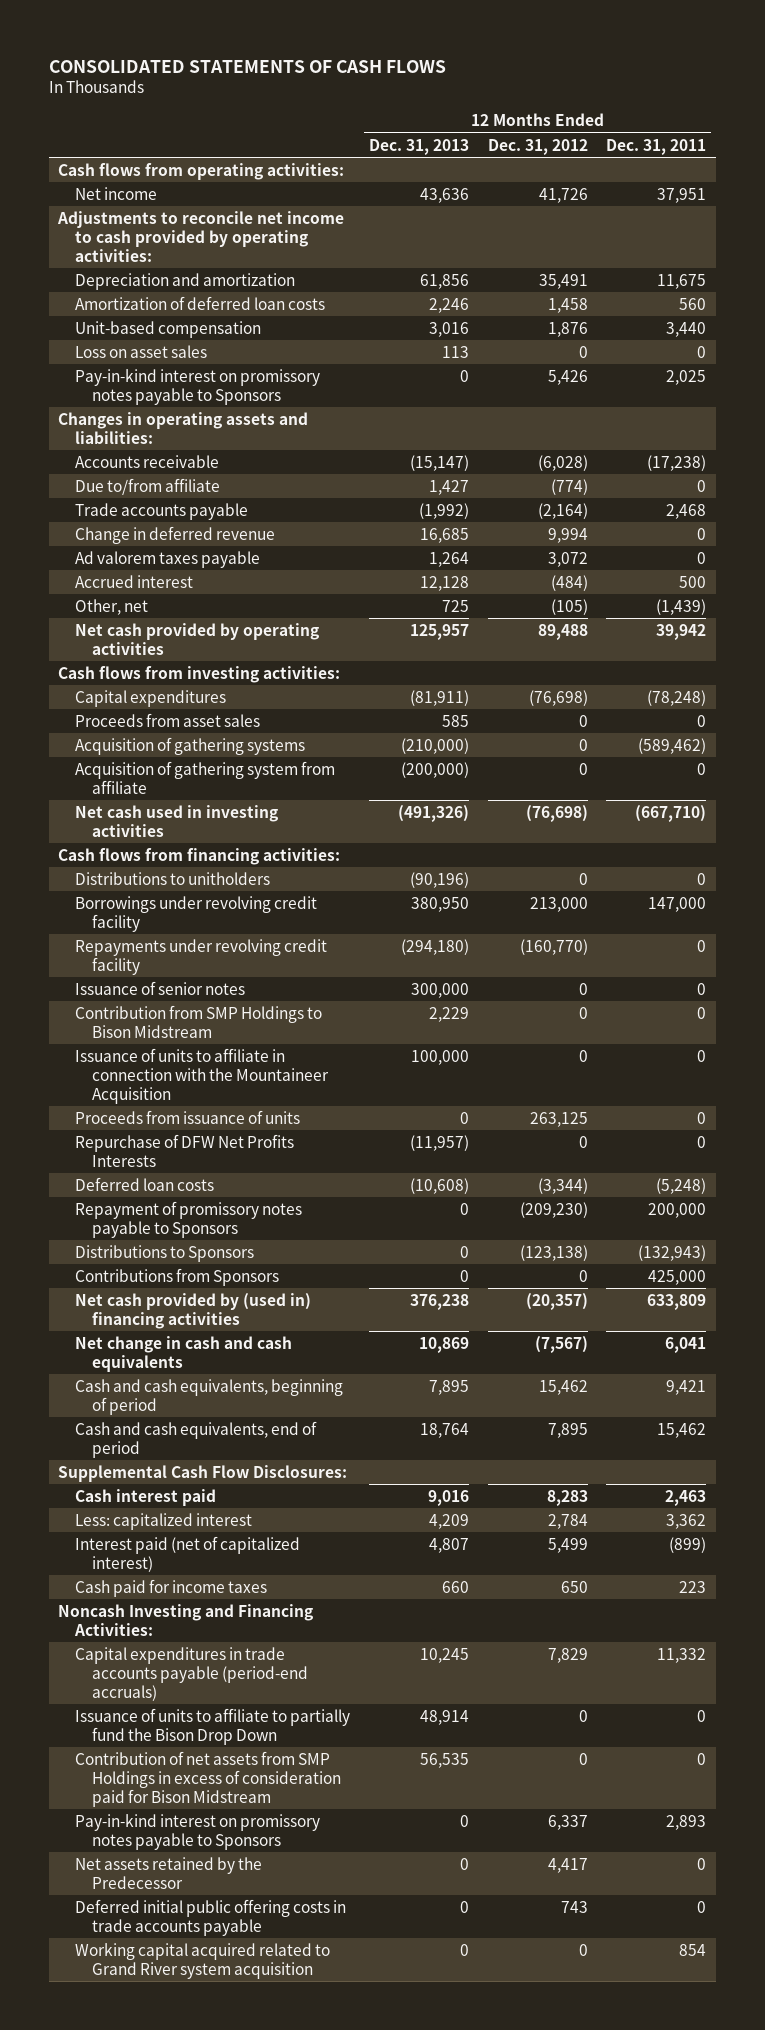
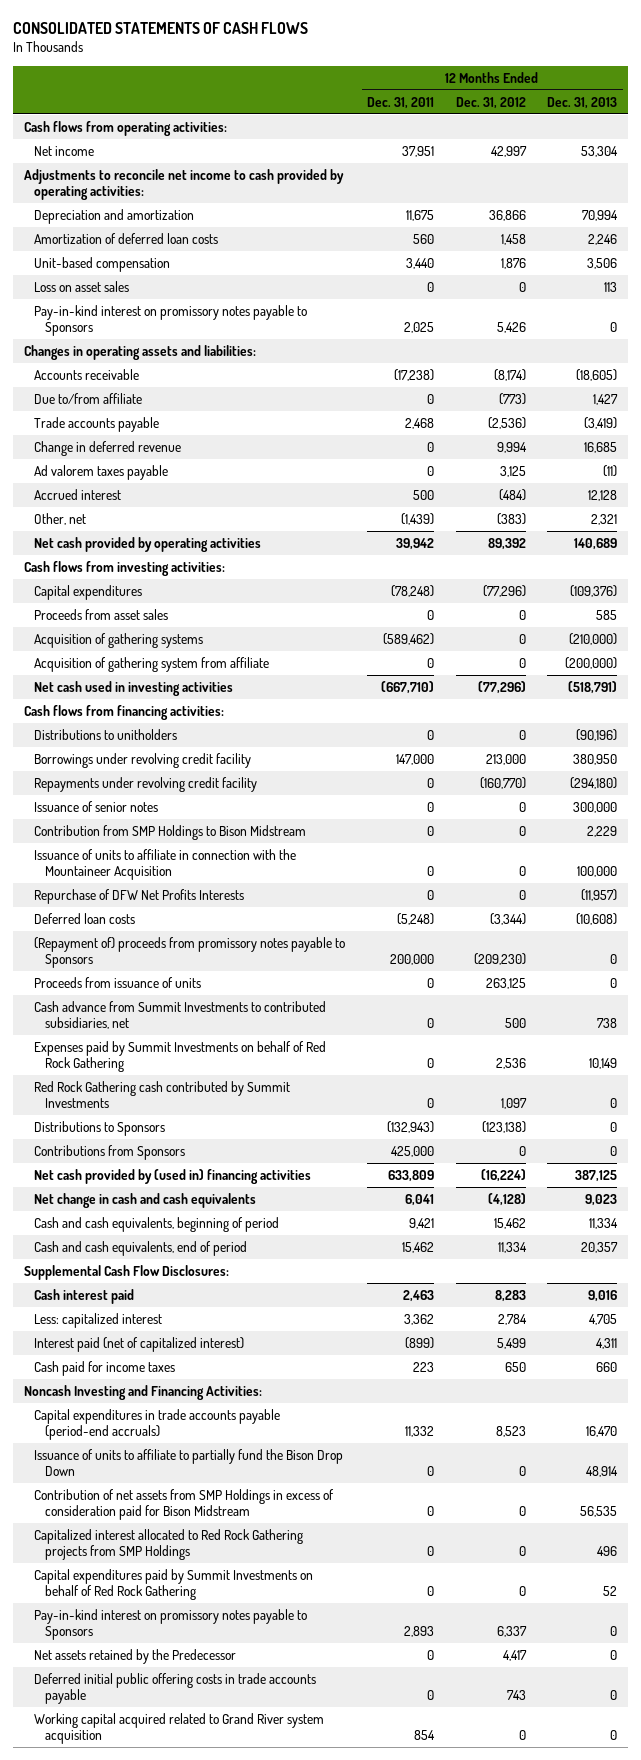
- | 12 Months Ended Dec. 31, 2013 | 12 Months Ended Dec. 31, 2012 | 12 Months Ended Dec. 31, 2011
+ | 12 Months Ended Dec. 31, 2011 | 12 Months Ended Dec. 31, 2012 | 12 Months Ended Dec. 31, 2013
- Net income | 43,636 | 41,726 | 37,951
+ Net income | 37,951 | 42,997 | 53,304
- Depreciation and amortization | 61,856 | 35,491 | 11,675
+ Depreciation and amortization | 11,675 | 36,866 | 70,994
- Unit-based compensation | 3,016 | 1,876 | 3,440
+ Unit-based compensation | 3,440 | 1,876 | 3,506
- Accounts receivable | (15,147) | (6,028) | (17,238)
- Due to/from affiliate | 1,427 | (774) | 0
- Trade accounts payable | (1,992) | (2,164) | 2,468
+ Accounts receivable | (17,238) | (8,174) | (18,605)
+ Due to/from affiliate | 0 | (773) | 1,427
+ Trade accounts payable | 2,468 | (2,536) | (3,419)
- Ad valorem taxes payable | 1,264 | 3,072 | 0
+ Ad valorem taxes payable | 0 | 3,125 | (11)
- Other, net | 725 | (105) | (1,439)
- Net cash provided by operating activities | 125,957 | 89,488 | 39,942
+ Other, net | (1,439) | (383) | 2,321
+ Net cash provided by operating activities | 39,942 | 89,392 | 140,689
- Capital expenditures | (81,911) | (76,698) | (78,248)
+ Capital expenditures | (78,248) | (77,296) | (109,376)
- Net cash used in investing activities | (491,326) | (76,698) | (667,710)
+ Net cash used in investing activities | (667,710) | (77,296) | (518,791)
- Repayment of promissory notes payable to Sponsors | 0 | (209,230) | 200,000
+ (Repayment of) proceeds from promissory notes payable to Sponsors | 200,000 | (209,230) | 0
moved down: Proceeds from issuance of units | 0 | 263,125 | 0
+ Cash advance from Summit Investments to contributed subsidiaries, net | 0 | 500 | 738
+ Expenses paid by Summit Investments on behalf of Red Rock Gathering | 0 | 2,536 | 10,149
+ Red Rock Gathering cash contributed by Summit Investments | 0 | 1,097 | 0
- Net cash provided by (used in) financing activities | 376,238 | (20,357) | 633,809
- Net change in cash and cash equivalents | 10,869 | (7,567) | 6,041
- Cash and cash equivalents, beginning of period | 7,895 | 15,462 | 9,421
- Cash and cash equivalents, end of period | 18,764 | 7,895 | 15,462
+ Net cash provided by (used in) financing activities | 633,809 | (16,224) | 387,125
+ Net change in cash and cash equivalents | 6,041 | (4,128) | 9,023
+ Cash and cash equivalents, beginning of period | 9,421 | 15,462 | 11,334
+ Cash and cash equivalents, end of period | 15,462 | 11,334 | 20,357
- Less: capitalized interest | 4,209 | 2,784 | 3,362
- Interest paid (net of capitalized interest) | 4,807 | 5,499 | (899)
+ Less: capitalized interest | 3,362 | 2,784 | 4,705
+ Interest paid (net of capitalized interest) | (899) | 5,499 | 4,311
- Capital expenditures in trade accounts payable (period-end accruals) | 10,245 | 7,829 | 11,332
+ Capital expenditures in trade accounts payable (period-end accruals) | 11,332 | 8,523 | 16,470
+ Capitalized interest allocated to Red Rock Gathering projects from SMP Holdings | 0 | 0 | 496
+ Capital expenditures paid by Summit Investments on behalf of Red Rock Gathering | 0 | 0 | 52

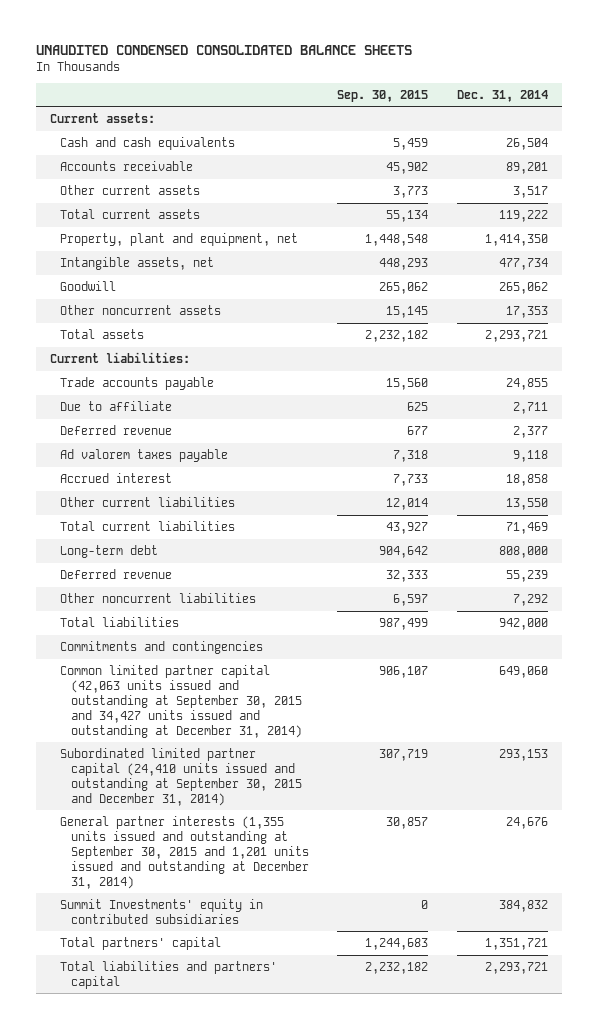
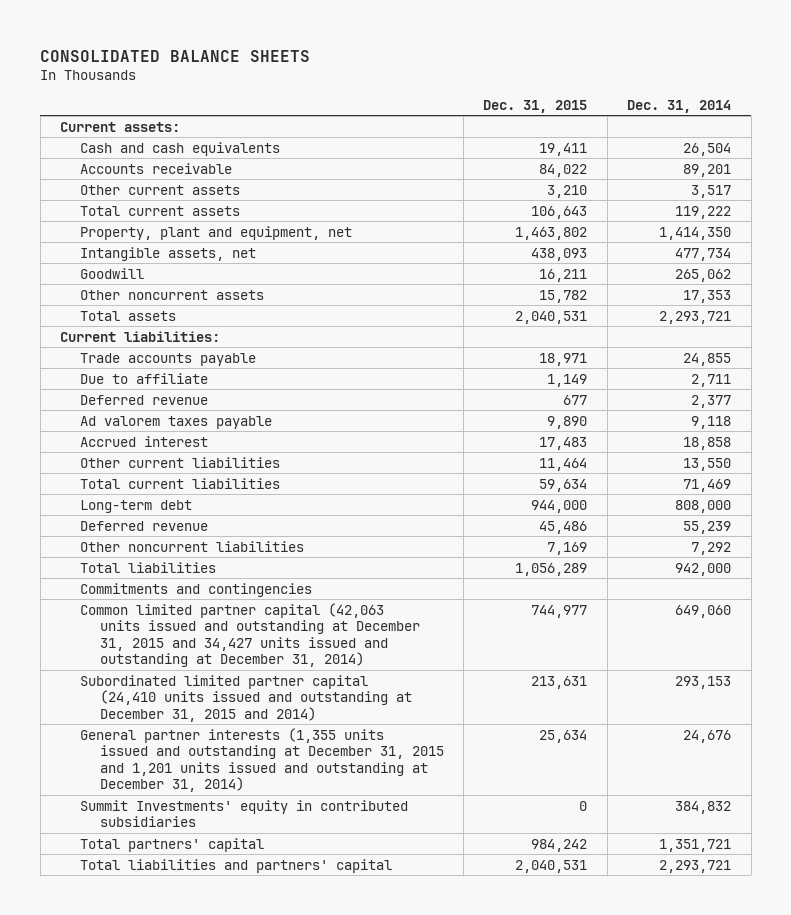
- UNAUDITED CONDENSED CONSOLIDATED BALANCE SHEETS
+ CONSOLIDATED BALANCE SHEETS
- | Sep. 30, 2015 | Dec. 31, 2014
+ | Dec. 31, 2015 | Dec. 31, 2014
- Common limited partner capital (42,063 units issued and outstanding at September 30, 2015 and 34,427 units issued and outstanding at December 31, 2014) | 906,107 | 649,060
- Subordinated limited partner capital (24,410 units issued and outstanding at September 30, 2015 and December 31, 2014) | 307,719 | 293,153
- General partner interests (1,355 units issued and outstanding at September 30, 2015 and 1,201 units issued and outstanding at December 31, 2014) | 30,857 | 24,676
+ Common limited partner capital (42,063 units issued and outstanding at December 31, 2015 and 34,427 units issued and outstanding at December 31, 2014) | 744,977 | 649,060
+ Subordinated limited partner capital (24,410 units issued and outstanding at December 31, 2015 and 2014) | 213,631 | 293,153
+ General partner interests (1,355 units issued and outstanding at December 31, 2015 and 1,201 units issued and outstanding at December 31, 2014) | 25,634 | 24,676

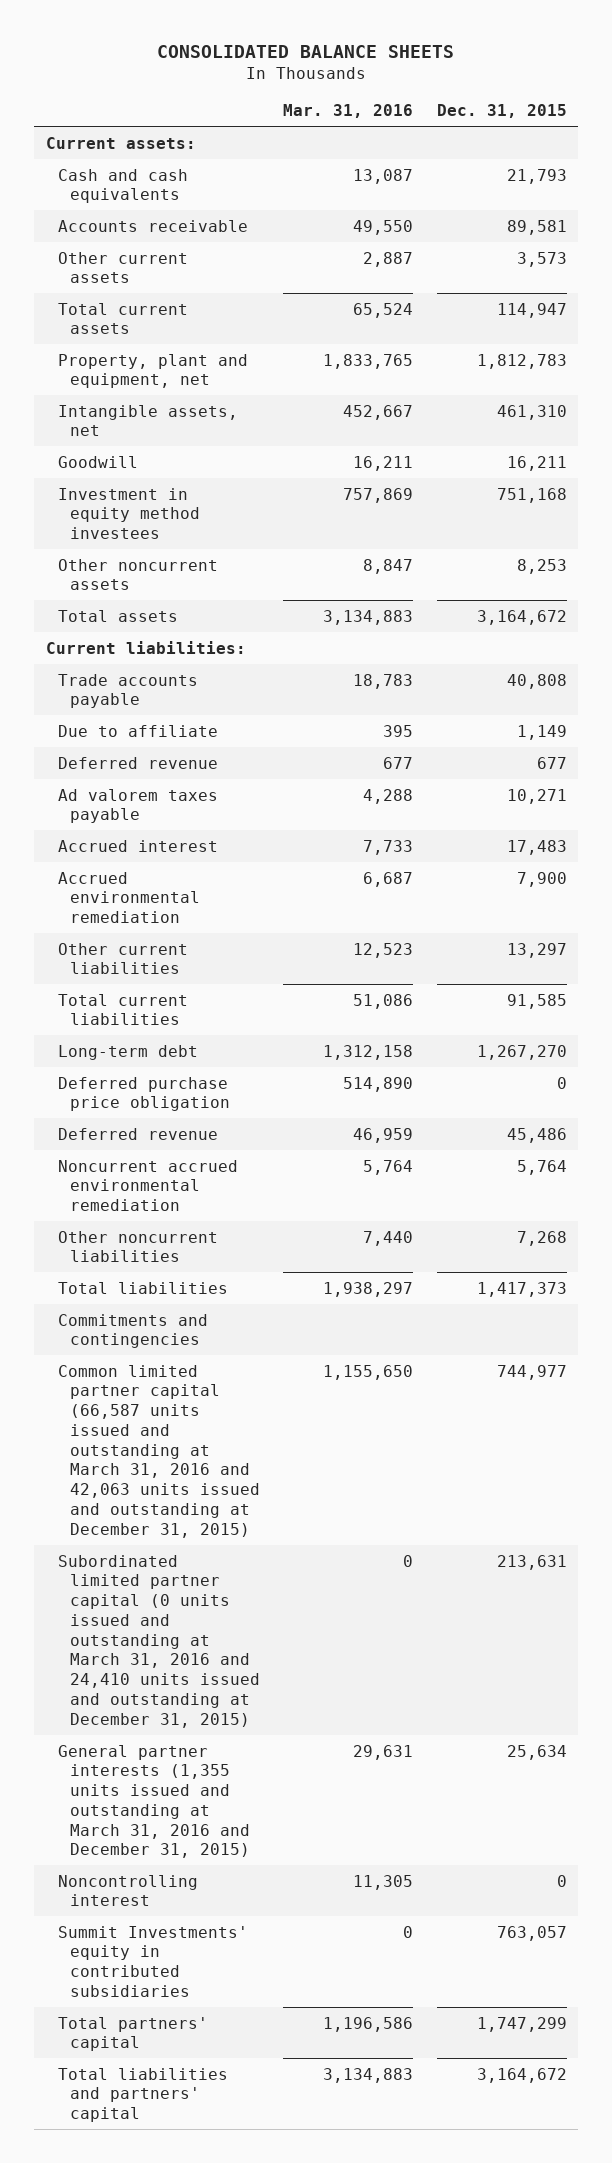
- | Dec. 31, 2015 | Dec. 31, 2014
+ | Mar. 31, 2016 | Dec. 31, 2015
- Cash and cash equivalents | 19,411 | 26,504
- Accounts receivable | 84,022 | 89,201
- Other current assets | 3,210 | 3,517
- Total current assets | 106,643 | 119,222
- Property, plant and equipment, net | 1,463,802 | 1,414,350
- Intangible assets, net | 438,093 | 477,734
+ Cash and cash equivalents | 13,087 | 21,793
+ Accounts receivable | 49,550 | 89,581
+ Other current assets | 2,887 | 3,573
+ Total current assets | 65,524 | 114,947
+ Property, plant and equipment, net | 1,833,765 | 1,812,783
+ Intangible assets, net | 452,667 | 461,310
- Other noncurrent assets | 15,782 | 17,353
- Total assets | 2,040,531 | 2,293,721
+ Investment in equity method investees | 757,869 | 751,168
+ Other noncurrent assets | 8,847 | 8,253
+ Total assets | 3,134,883 | 3,164,672
- Trade accounts payable | 18,971 | 24,855
+ Trade accounts payable | 18,783 | 40,808
- Ad valorem taxes payable | 9,890 | 9,118
+ Ad valorem taxes payable | 4,288 | 10,271
- Other current liabilities | 11,464 | 13,550
- Total current liabilities | 59,634 | 71,469
- Long-term debt | 944,000 | 808,000
+ Accrued environmental remediation | 6,687 | 7,900
+ Other current liabilities | 12,523 | 13,297
+ Total current liabilities | 51,086 | 91,585
+ Long-term debt | 1,312,158 | 1,267,270
+ Deferred purchase price obligation | 514,890 | 0
- Other noncurrent liabilities | 7,169 | 7,292
- Total liabilities | 1,056,289 | 942,000
+ Noncurrent accrued environmental remediation | 5,764 | 5,764
+ Other noncurrent liabilities | 7,440 | 7,268
+ Total liabilities | 1,938,297 | 1,417,373
- Common limited partner capital (42,063 units issued and outstanding at December 31, 2015 and 34,427 units issued and outstanding at December 31, 2014) | 744,977 | 649,060
- Subordinated limited partner capital (24,410 units issued and outstanding at December 31, 2015 and 2014) | 213,631 | 293,153
- General partner interests (1,355 units issued and outstanding at December 31, 2015 and 1,201 units issued and outstanding at December 31, 2014) | 25,634 | 24,676
- Summit Investments' equity in contributed subsidiaries | 0 | 384,832
- Total partners' capital | 984,242 | 1,351,721
- Total liabilities and partners' capital | 2,040,531 | 2,293,721
+ Common limited partner capital (66,587 units issued and outstanding at March 31, 2016 and 42,063 units issued and outstanding at December 31, 2015) | 1,155,650 | 744,977
+ Subordinated limited partner capital (0 units issued and outstanding at March 31, 2016 and 24,410 units issued and outstanding at December 31, 2015) | 0 | 213,631
+ General partner interests (1,355 units issued and outstanding at March 31, 2016 and December 31, 2015) | 29,631 | 25,634
+ Noncontrolling interest | 11,305 | 0
+ Summit Investments' equity in contributed subsidiaries | 0 | 763,057
+ Total partners' capital | 1,196,586 | 1,747,299
+ Total liabilities and partners' capital | 3,134,883 | 3,164,672

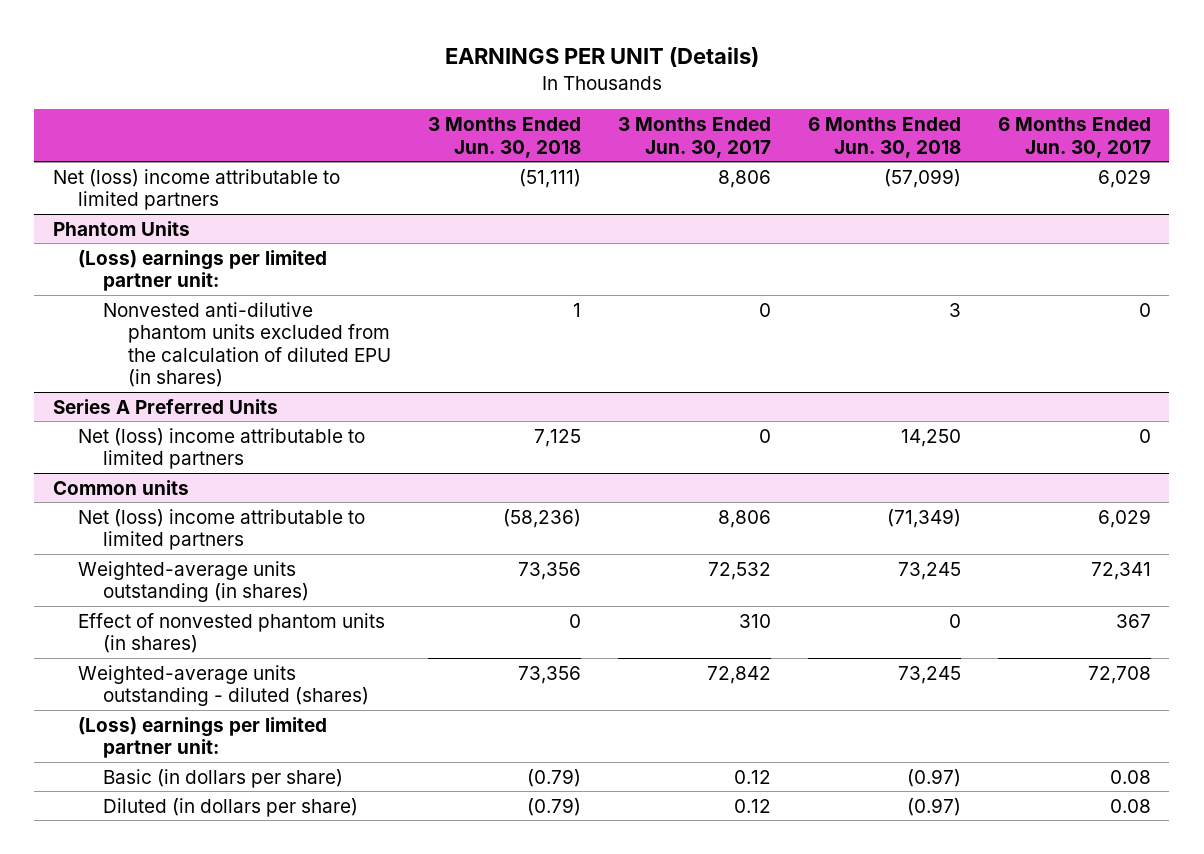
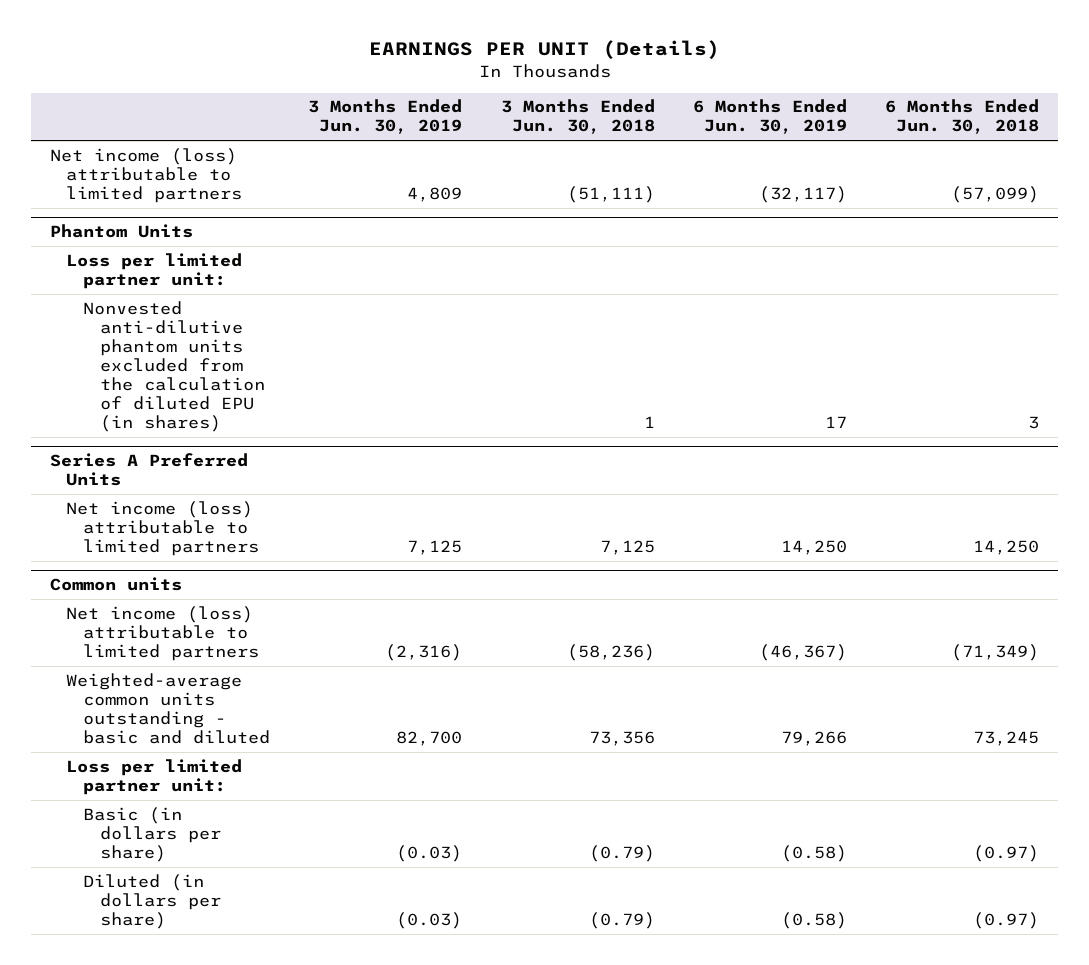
- | 3 Months Ended Jun. 30, 2018 | 3 Months Ended Jun. 30, 2017 | 6 Months Ended Jun. 30, 2018 | 6 Months Ended Jun. 30, 2017
+ | 3 Months Ended Jun. 30, 2019 | 3 Months Ended Jun. 30, 2018 | 6 Months Ended Jun. 30, 2019 | 6 Months Ended Jun. 30, 2018
- Net (loss) income attributable to limited partners | (51,111) | 8,806 | (57,099) | 6,029
+ Net income (loss) attributable to limited partners | 4,809 | (51,111) | (32,117) | (57,099)
@ Phantom Units
- (Loss) earnings per limited partner unit:
+ Loss per limited partner unit:
@ Series A Preferred Units
- Net (loss) income attributable to limited partners | 7,125 | 0 | 14,250 | 0
+ Net income (loss) attributable to limited partners | 7,125 | 7,125 | 14,250 | 14,250
@ Common units
- Net (loss) income attributable to limited partners | (58,236) | 8,806 | (71,349) | 6,029
- Weighted-average units outstanding (in shares) | 73,356 | 72,532 | 73,245 | 72,341
- Effect of nonvested phantom units (in shares) | 0 | 310 | 0 | 367
- Weighted-average units outstanding - diluted (shares) | 73,356 | 72,842 | 73,245 | 72,708
- (Loss) earnings per limited partner unit:
+ Net income (loss) attributable to limited partners | (2,316) | (58,236) | (46,367) | (71,349)
+ Weighted-average common units outstanding - basic and diluted | 82,700 | 73,356 | 79,266 | 73,245
+ Loss per limited partner unit:

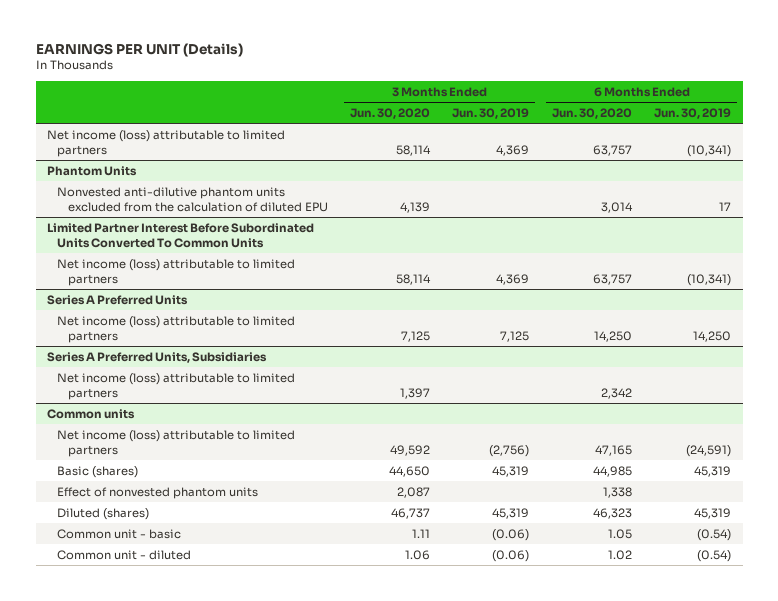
- | 3 Months Ended Jun. 30, 2019 | 3 Months Ended Jun. 30, 2018 | 6 Months Ended Jun. 30, 2019 | 6 Months Ended Jun. 30, 2018
+ | 3 Months Ended Jun. 30, 2020 | 3 Months Ended Jun. 30, 2019 | 6 Months Ended Jun. 30, 2020 | 6 Months Ended Jun. 30, 2019
- Net income (loss) attributable to limited partners | 4,809 | (51,111) | (32,117) | (57,099)
+ Net income (loss) attributable to limited partners | 58,114 | 4,369 | 63,757 | (10,341)
@ Phantom Units
- Loss per limited partner unit:
- Nonvested anti-dilutive phantom units excluded from the calculation of diluted EPU (in shares) | | 1 | 17 | 3
+ Nonvested anti-dilutive phantom units excluded from the calculation of diluted EPU | 4,139 | | 3,014 | 17
+ Limited Partner Interest Before Subordinated Units Converted To Common Units
+ Net income (loss) attributable to limited partners | 58,114 | 4,369 | 63,757 | (10,341)
+ Series A Preferred Units, Subsidiaries
+ Net income (loss) attributable to limited partners | 1,397 | | 2,342 |
@ Common units
- Net income (loss) attributable to limited partners | (2,316) | (58,236) | (46,367) | (71,349)
- Weighted-average common units outstanding - basic and diluted | 82,700 | 73,356 | 79,266 | 73,245
- Loss per limited partner unit:
- Basic (in dollars per share) | (0.03) | (0.79) | (0.58) | (0.97)
- Diluted (in dollars per share) | (0.03) | (0.79) | (0.58) | (0.97)
+ Net income (loss) attributable to limited partners | 49,592 | (2,756) | 47,165 | (24,591)
+ Basic (shares) | 44,650 | 45,319 | 44,985 | 45,319
+ Effect of nonvested phantom units | 2,087 | | 1,338 |
+ Diluted (shares) | 46,737 | 45,319 | 46,323 | 45,319
+ Common unit - basic | 1.11 | (0.06) | 1.05 | (0.54)
+ Common unit - diluted | 1.06 | (0.06) | 1.02 | (0.54)

